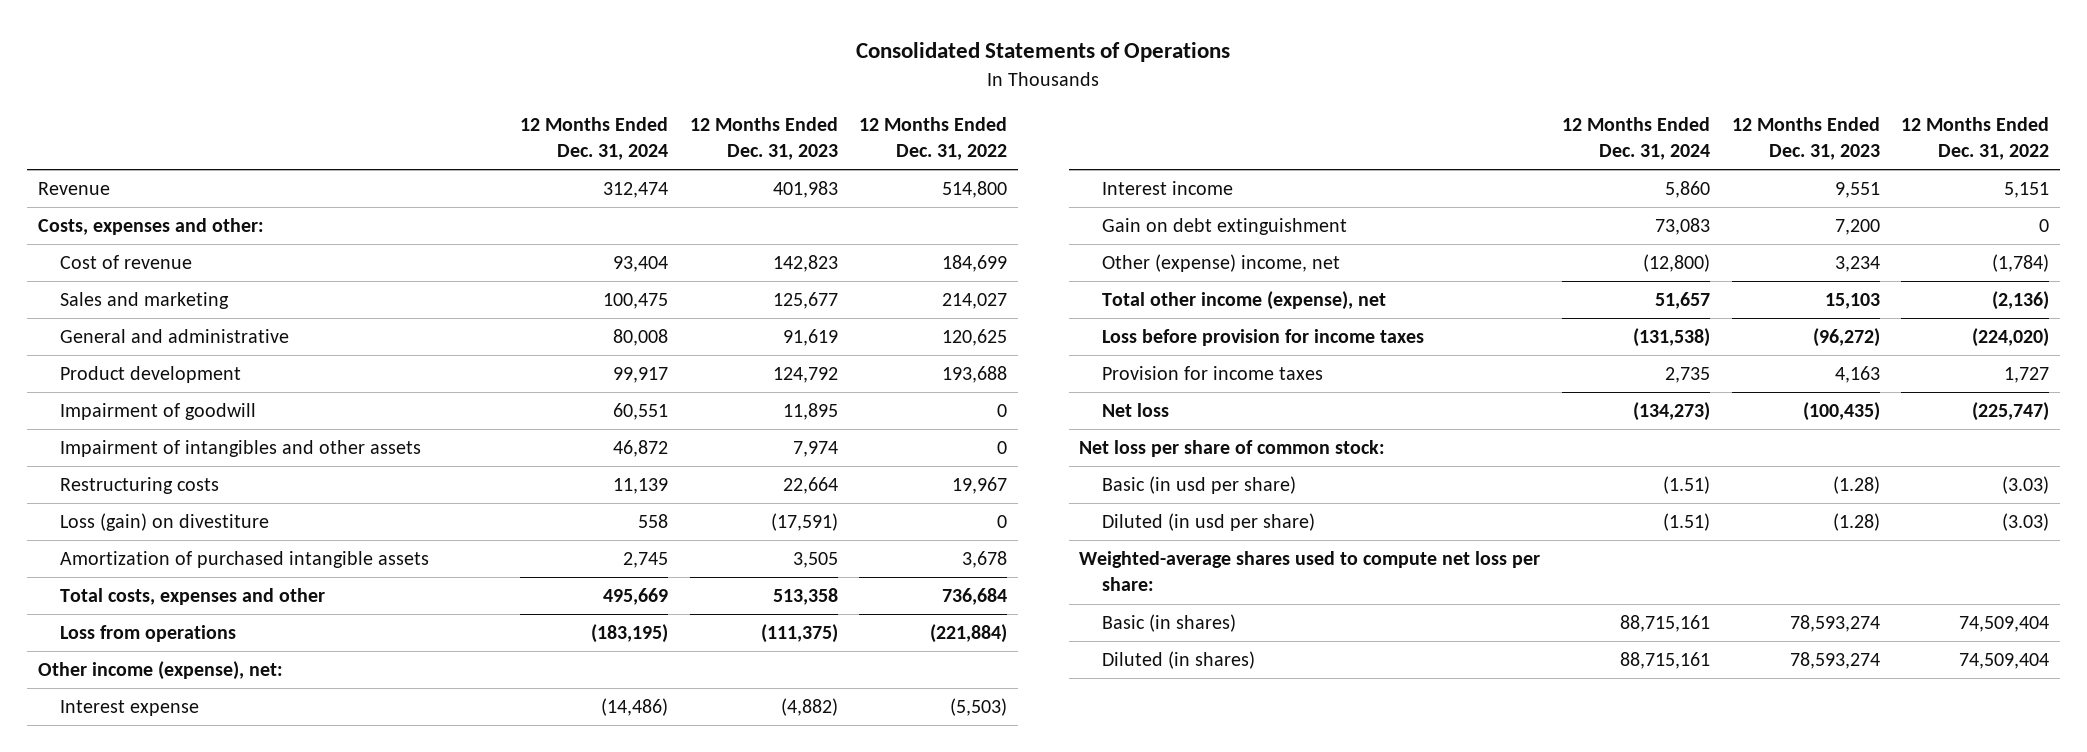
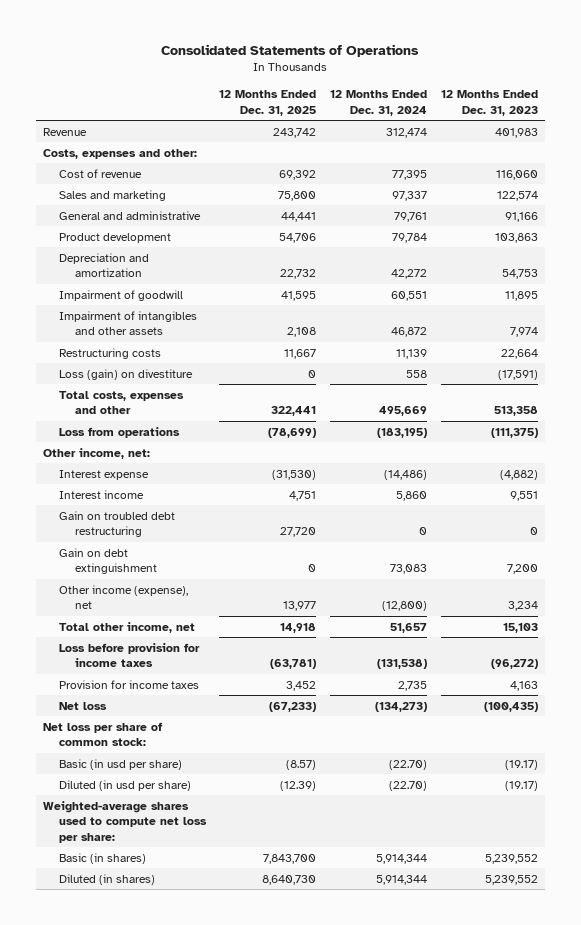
- | 12 Months Ended Dec. 31, 2024 | 12 Months Ended Dec. 31, 2023 | 12 Months Ended Dec. 31, 2022
+ | 12 Months Ended Dec. 31, 2025 | 12 Months Ended Dec. 31, 2024 | 12 Months Ended Dec. 31, 2023
- Cost of revenue | 93,404 | 142,823 | 184,699
- Sales and marketing | 100,475 | 125,677 | 214,027
- General and administrative | 80,008 | 91,619 | 120,625
- Product development | 99,917 | 124,792 | 193,688
+ Cost of revenue | 69,392 | 77,395 | 116,060
+ Sales and marketing | 75,800 | 97,337 | 122,574
+ General and administrative | 44,441 | 79,761 | 91,166
+ Product development | 54,706 | 79,784 | 103,863
+ Depreciation and amortization | 22,732 | 42,272 | 54,753
- Amortization of purchased intangible assets | 2,745 | 3,505 | 3,678
- Other income (expense), net:
+ Other income, net:
+ Gain on troubled debt restructuring | 27,720 | 0 | 0
- Other (expense) income, net | (12,800) | 3,234 | (1,784)
- Total other income (expense), net | 51,657 | 15,103 | (2,136)
+ Other income (expense), net | 13,977 | (12,800) | 3,234
+ Total other income, net | 14,918 | 51,657 | 15,103
- Basic (in usd per share) | (1.51) | (1.28) | (3.03)
- Diluted (in usd per share) | (1.51) | (1.28) | (3.03)
+ Basic (in usd per share) | (8.57) | (22.70) | (19.17)
+ Diluted (in usd per share) | (12.39) | (22.70) | (19.17)
- Basic (in shares) | 88,715,161 | 78,593,274 | 74,509,404
- Diluted (in shares) | 88,715,161 | 78,593,274 | 74,509,404
+ Basic (in shares) | 7,843,700 | 5,914,344 | 5,239,552
+ Diluted (in shares) | 8,640,730 | 5,914,344 | 5,239,552

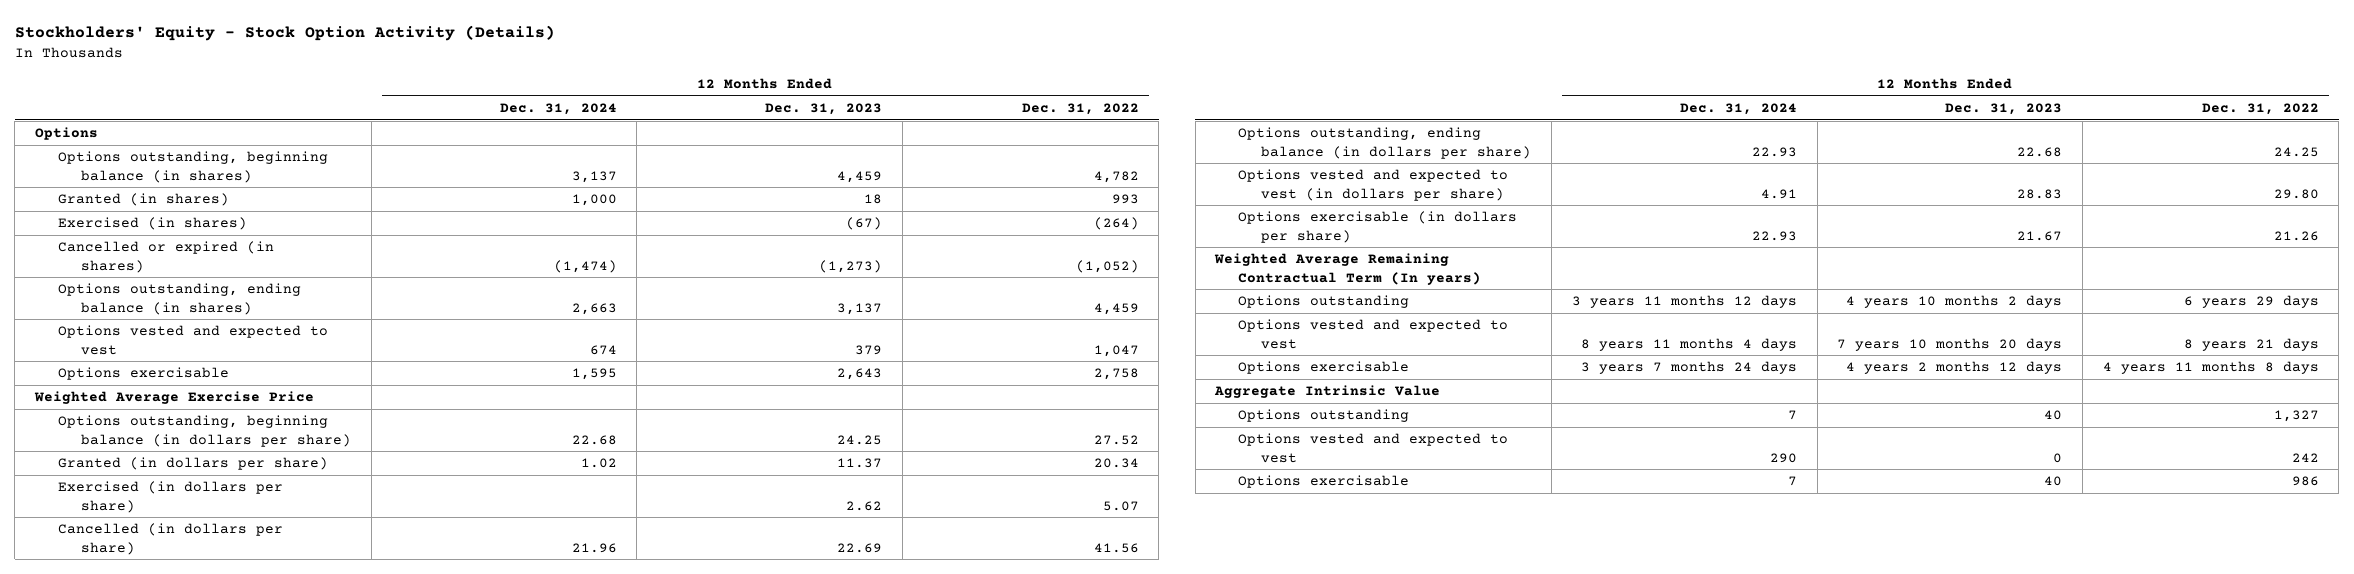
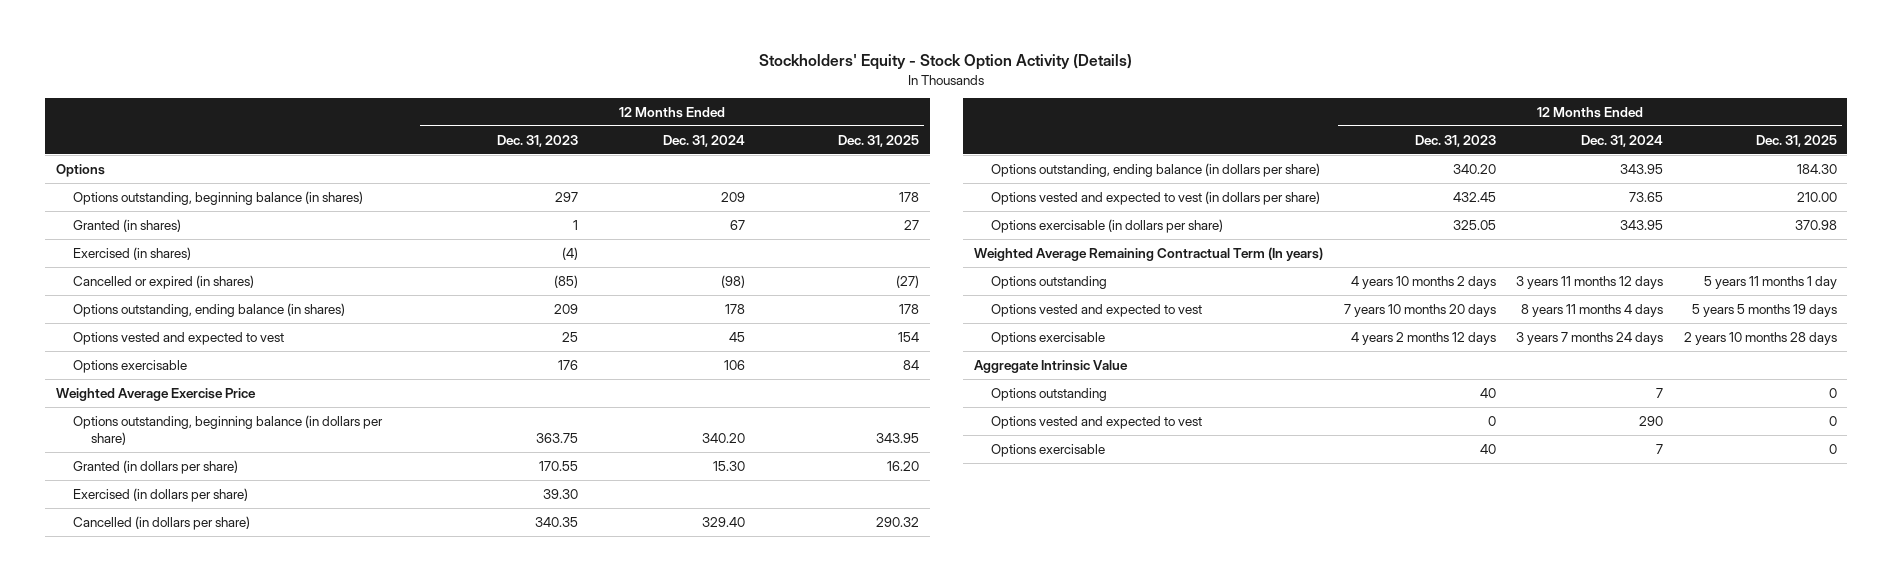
- | 12 Months Ended Dec. 31, 2024 | 12 Months Ended Dec. 31, 2023 | 12 Months Ended Dec. 31, 2022
+ | 12 Months Ended Dec. 31, 2023 | 12 Months Ended Dec. 31, 2024 | 12 Months Ended Dec. 31, 2025
- Options outstanding, beginning balance (in shares) | 3,137 | 4,459 | 4,782
- Granted (in shares) | 1,000 | 18 | 993
- Exercised (in shares) | | (67) | (264)
- Cancelled or expired (in shares) | (1,474) | (1,273) | (1,052)
- Options outstanding, ending balance (in shares) | 2,663 | 3,137 | 4,459
- Options vested and expected to vest | 674 | 379 | 1,047
- Options exercisable | 1,595 | 2,643 | 2,758
+ Options outstanding, beginning balance (in shares) | 297 | 209 | 178
+ Granted (in shares) | 1 | 67 | 27
+ Exercised (in shares) | (4) | |
+ Cancelled or expired (in shares) | (85) | (98) | (27)
+ Options outstanding, ending balance (in shares) | 209 | 178 | 178
+ Options vested and expected to vest | 25 | 45 | 154
+ Options exercisable | 176 | 106 | 84
- Options outstanding, beginning balance (in dollars per share) | 22.68 | 24.25 | 27.52
- Granted (in dollars per share) | 1.02 | 11.37 | 20.34
- Exercised (in dollars per share) | | 2.62 | 5.07
- Cancelled (in dollars per share) | 21.96 | 22.69 | 41.56
- Options outstanding, ending balance (in dollars per share) | 22.93 | 22.68 | 24.25
- Options vested and expected to vest (in dollars per share) | 4.91 | 28.83 | 29.80
- Options exercisable (in dollars per share) | 22.93 | 21.67 | 21.26
+ Options outstanding, beginning balance (in dollars per share) | 363.75 | 340.20 | 343.95
+ Granted (in dollars per share) | 170.55 | 15.30 | 16.20
+ Exercised (in dollars per share) | 39.30 | |
+ Cancelled (in dollars per share) | 340.35 | 329.40 | 290.32
+ Options outstanding, ending balance (in dollars per share) | 340.20 | 343.95 | 184.30
+ Options vested and expected to vest (in dollars per share) | 432.45 | 73.65 | 210.00
+ Options exercisable (in dollars per share) | 325.05 | 343.95 | 370.98

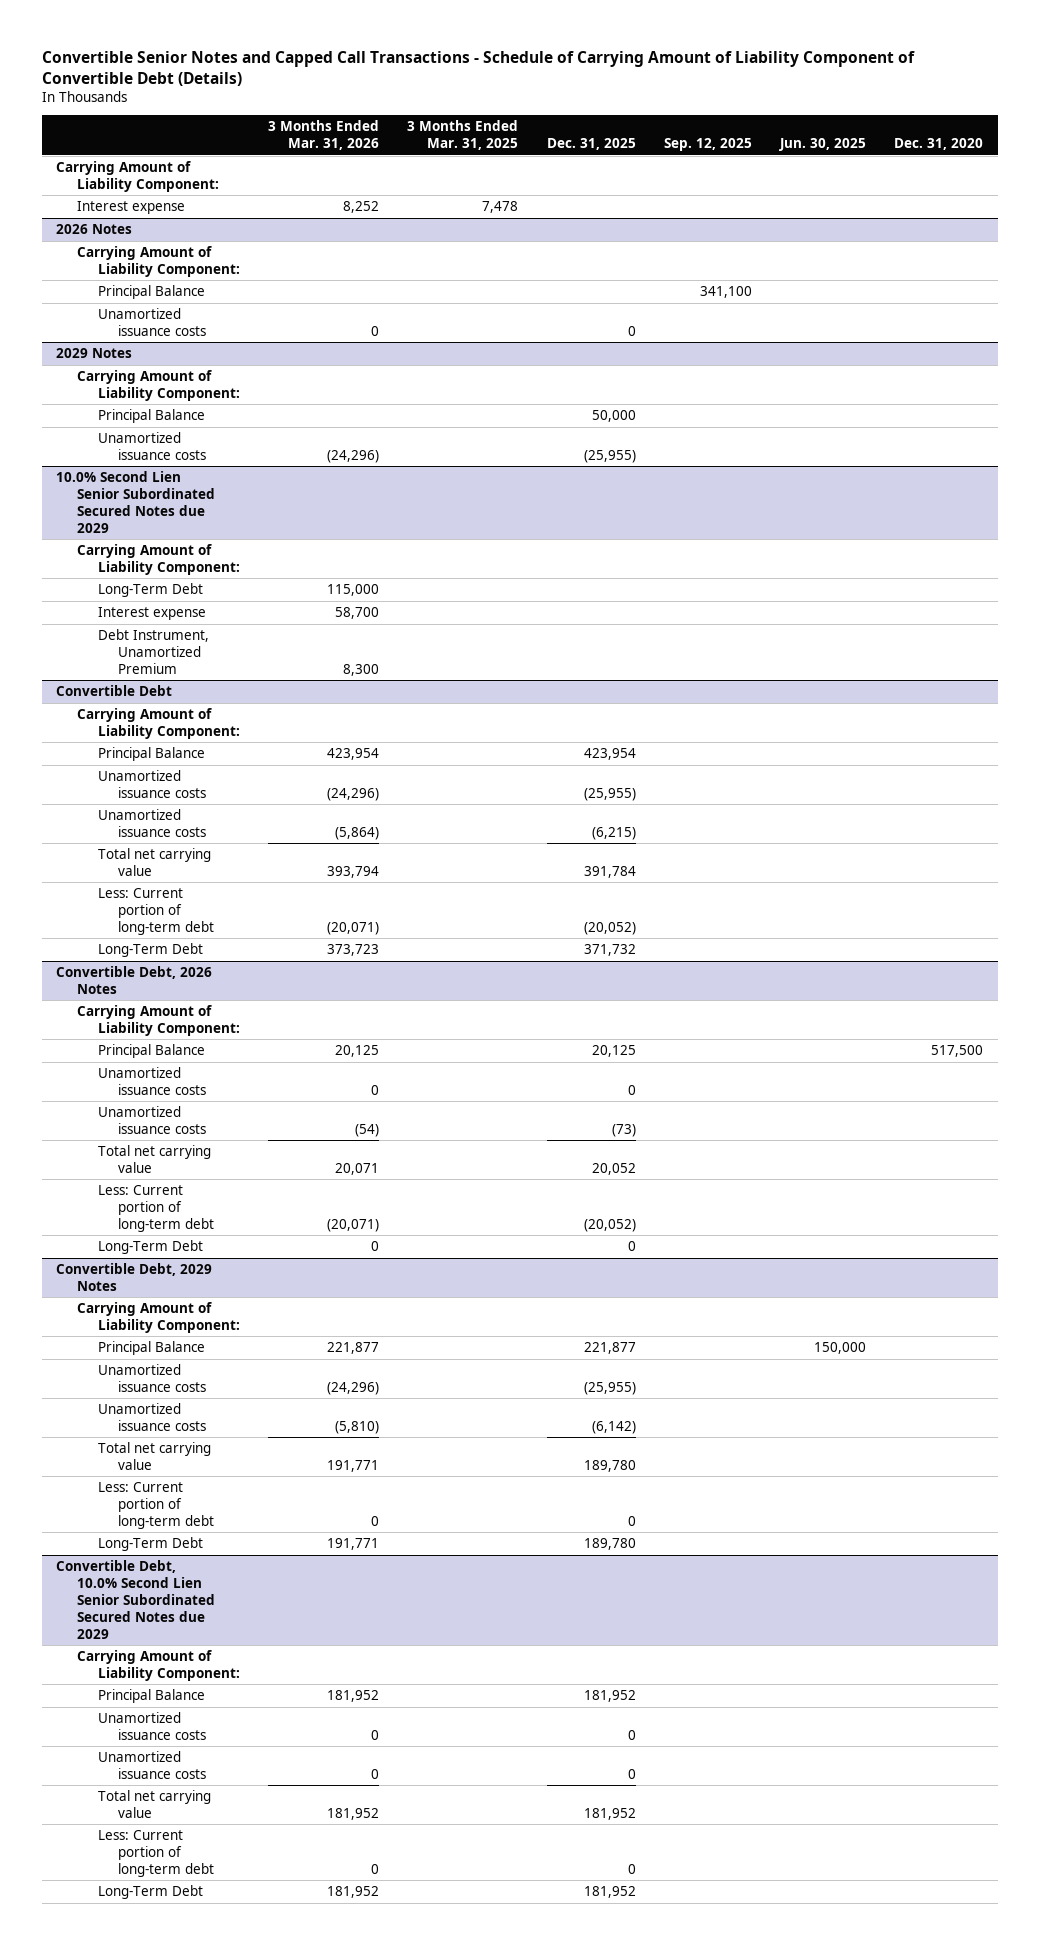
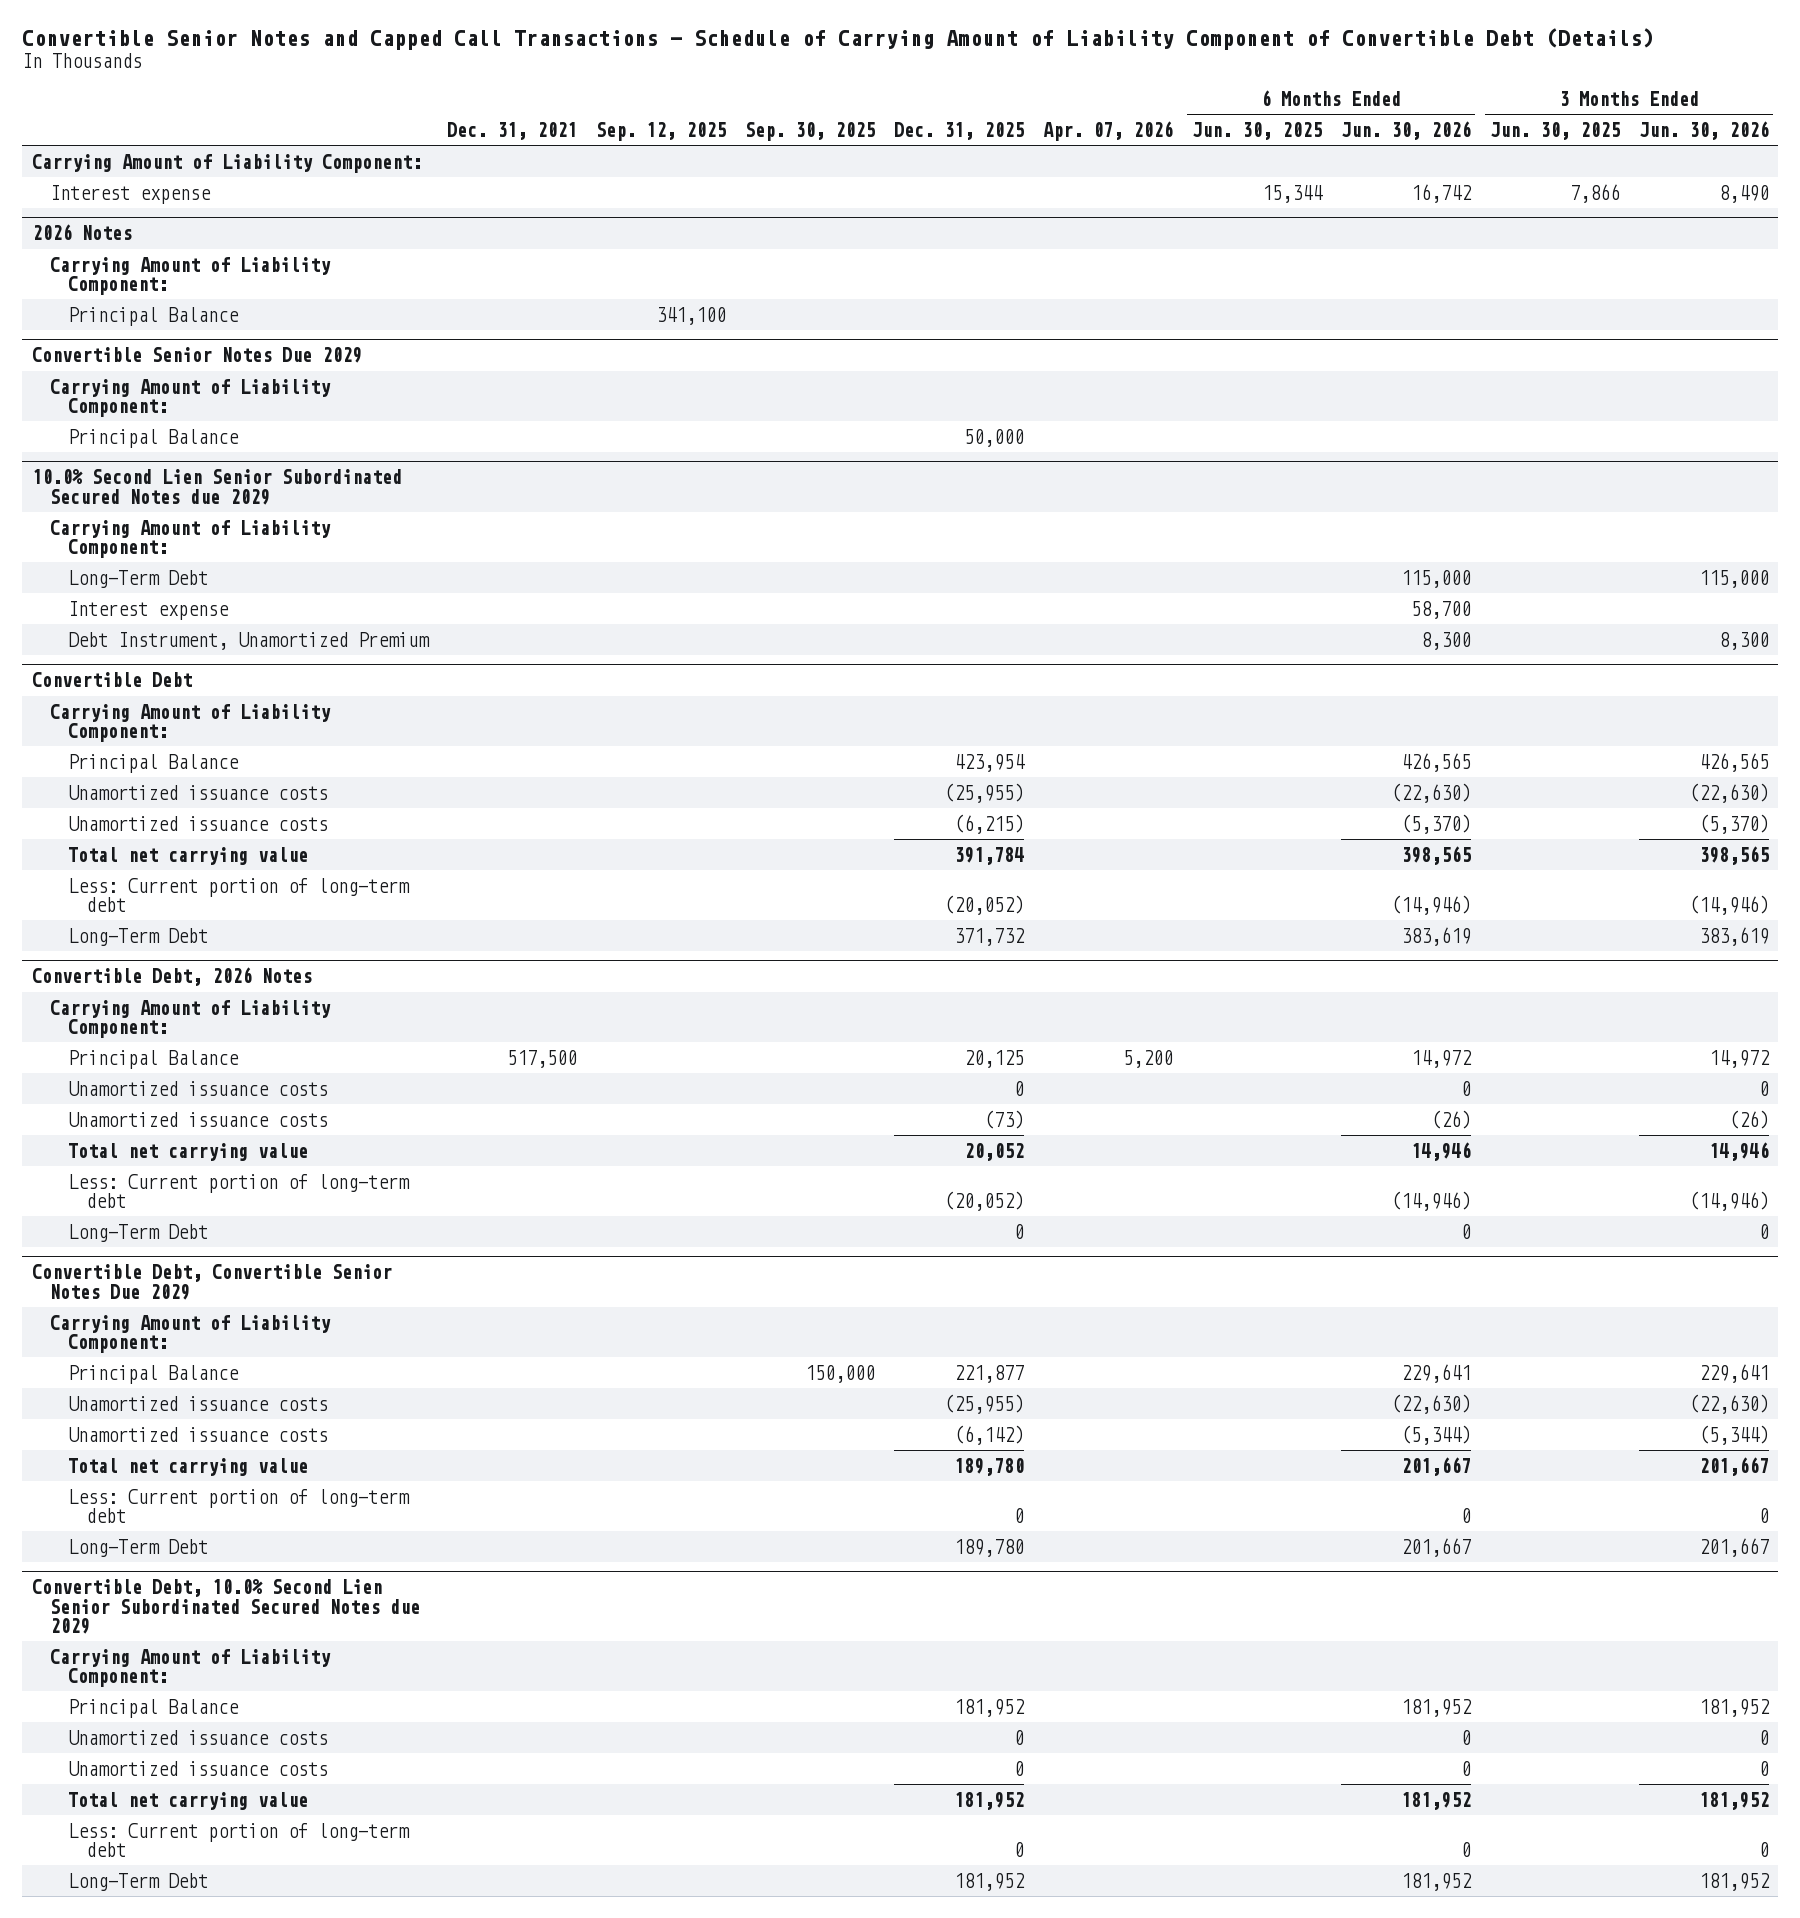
- | 3 Months Ended Mar. 31, 2026 | 3 Months Ended Mar. 31, 2025 | Dec. 31, 2025 | Sep. 12, 2025 | Jun. 30, 2025 | Dec. 31, 2020
+ | Dec. 31, 2021 | Sep. 12, 2025 | Sep. 30, 2025 | Dec. 31, 2025 | Apr. 07, 2026 | 6 Months Ended Jun. 30, 2025 | 6 Months Ended Jun. 30, 2026 | 3 Months Ended Jun. 30, 2025 | 3 Months Ended Jun. 30, 2026
@ 2026 Notes
- Unamortized issuance costs | 0 | | 0 | | |
- 2029 Notes
+ Convertible Senior Notes Due 2029
- Unamortized issuance costs | (24,296) | | (25,955) | | |
- Convertible Debt, 2029 Notes
+ Convertible Debt, Convertible Senior Notes Due 2029

